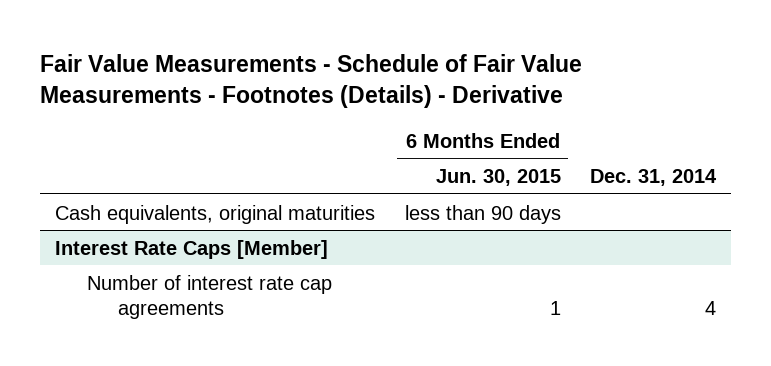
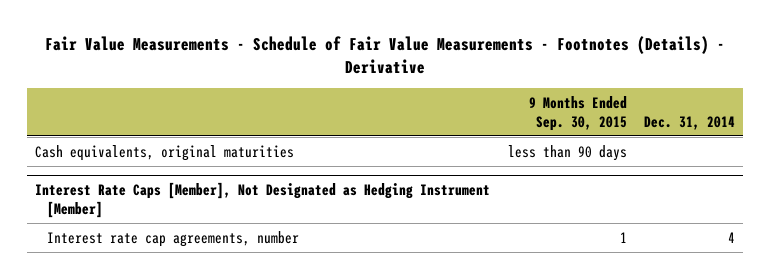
- | 6 Months Ended Jun. 30, 2015 | Dec. 31, 2014
+ | 9 Months Ended Sep. 30, 2015 | Dec. 31, 2014
- Interest Rate Caps [Member]
- Number of interest rate cap agreements | 1 | 4
+ Interest Rate Caps [Member], Not Designated as Hedging Instrument [Member]
+ Interest rate cap agreements, number | 1 | 4

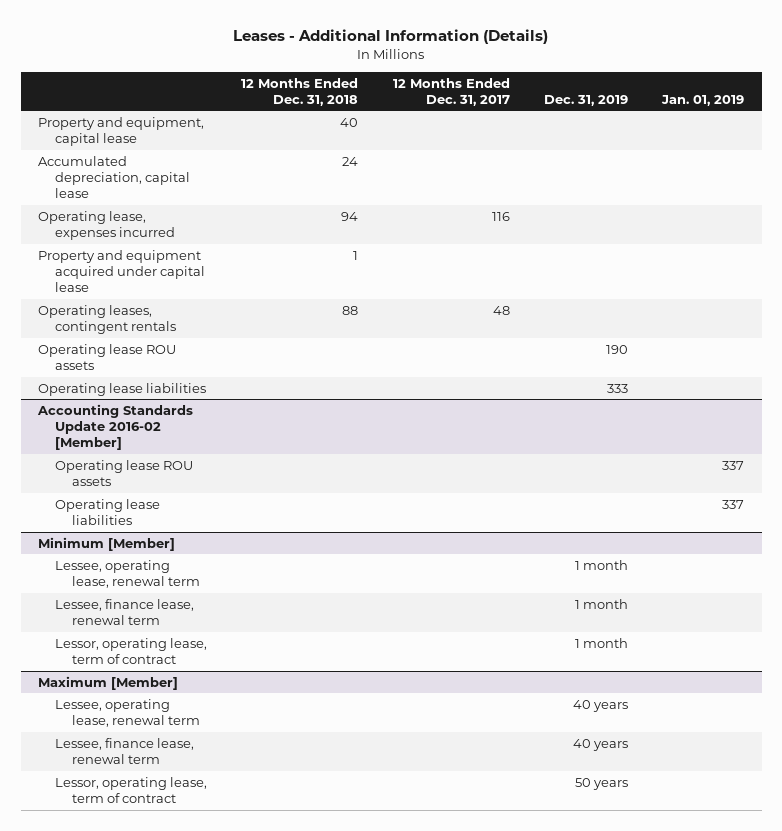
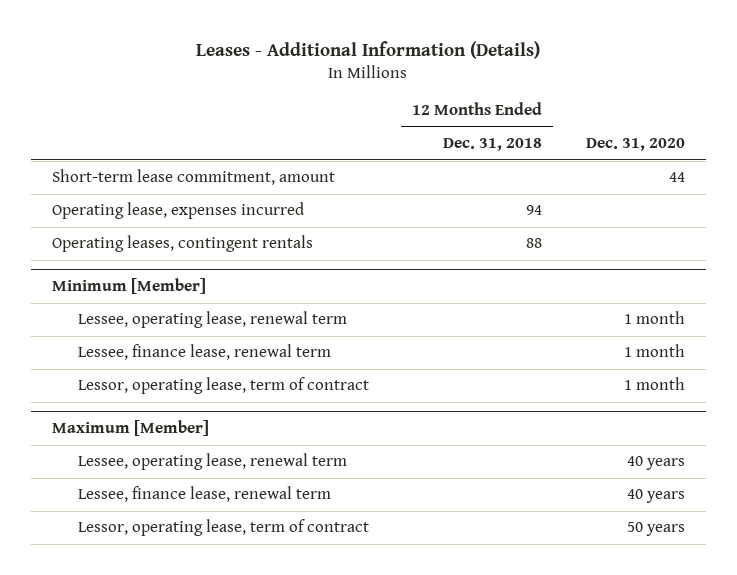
- | 12 Months Ended Dec. 31, 2018 | 12 Months Ended Dec. 31, 2017 | Dec. 31, 2019 | Jan. 01, 2019
+ | 12 Months Ended Dec. 31, 2018 | Dec. 31, 2020
- Property and equipment, capital lease | 40 | | |
- Accumulated depreciation, capital lease | 24 | | |
+ Short-term lease commitment, amount | | 44
- Property and equipment acquired under capital lease | 1 | | |
- Operating lease ROU assets | | | 190 |
- Operating lease liabilities | | | 333 |
- Accounting Standards Update 2016-02 [Member]
- Operating lease ROU assets | | | | 337
- Operating lease liabilities | | | | 337

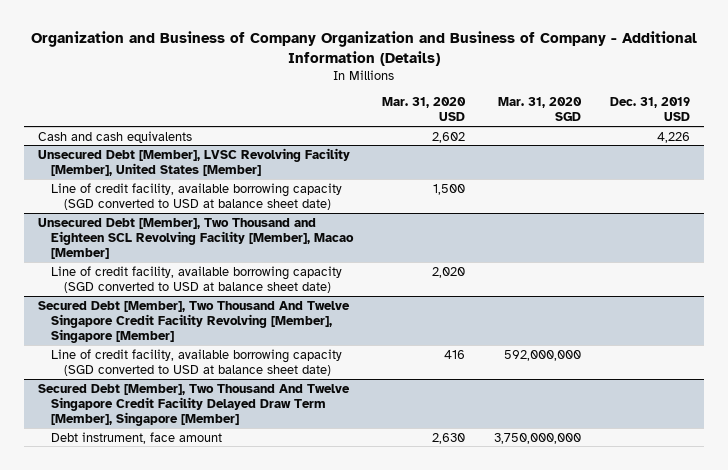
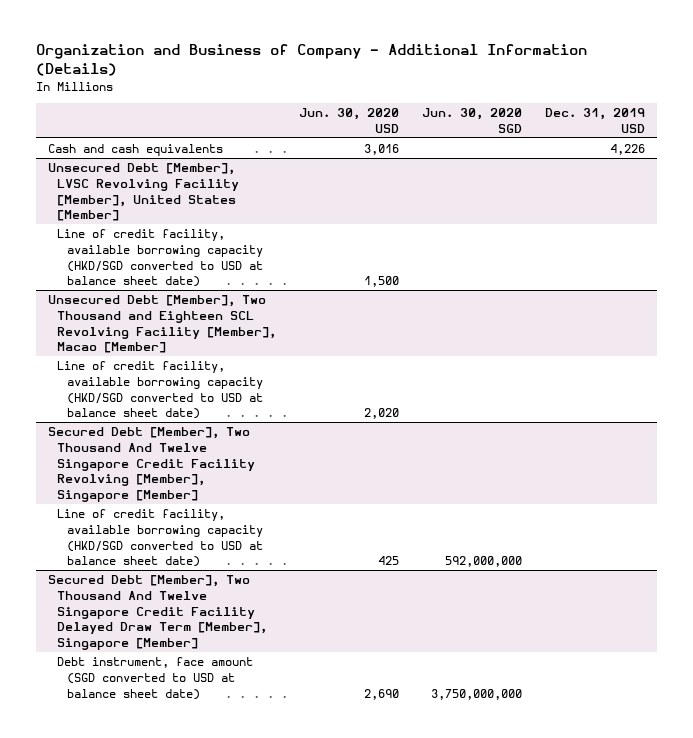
- Organization and Business of Company Organization and Business of Company - Additional Information (Details)
+ Organization and Business of Company - Additional Information (Details)
- | Mar. 31, 2020 USD | Mar. 31, 2020 SGD | Dec. 31, 2019 USD
+ | Jun. 30, 2020 USD | Jun. 30, 2020 SGD | Dec. 31, 2019 USD
@ Unsecured Debt [Member], LVSC Revolving Facility [Member], United States [Member]
- Line of credit facility, available borrowing capacity (SGD converted to USD at balance sheet date) | 1,500 | |
+ Line of credit facility, available borrowing capacity (HKD/SGD converted to USD at balance sheet date) | 1,500 | |
@ Unsecured Debt [Member], Two Thousand and Eighteen SCL Revolving Facility [Member], Macao [Member]
- Line of credit facility, available borrowing capacity (SGD converted to USD at balance sheet date) | 2,020 | |
+ Line of credit facility, available borrowing capacity (HKD/SGD converted to USD at balance sheet date) | 2,020 | |
@ Secured Debt [Member], Two Thousand And Twelve Singapore Credit Facility Revolving [Member], Singapore [Member]
- Line of credit facility, available borrowing capacity (SGD converted to USD at balance sheet date) | 416 | 592,000,000 |
+ Line of credit facility, available borrowing capacity (HKD/SGD converted to USD at balance sheet date) | 425 | 592,000,000 |
@ Secured Debt [Member], Two Thousand And Twelve Singapore Credit Facility Delayed Draw Term [Member], Singapore [Member]
- Debt instrument, face amount | 2,630 | 3,750,000,000 |
+ Debt instrument, face amount (SGD converted to USD at balance sheet date) | 2,690 | 3,750,000,000 |

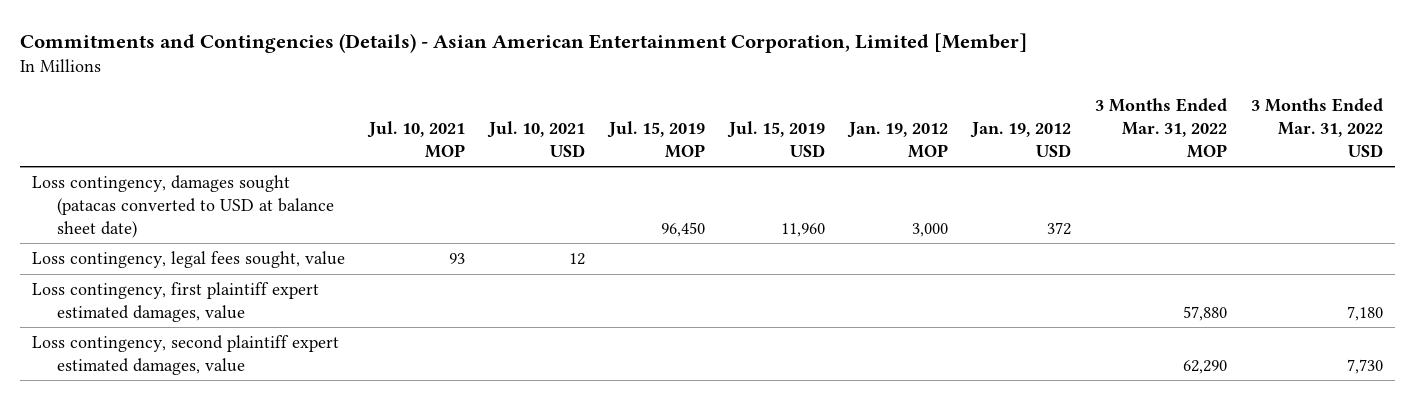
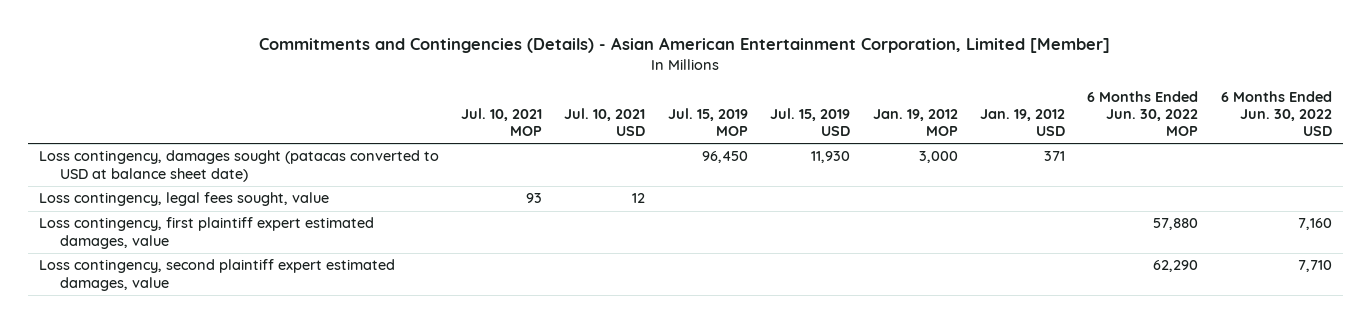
- | Jul. 10, 2021 MOP | Jul. 10, 2021 USD | Jul. 15, 2019 MOP | Jul. 15, 2019 USD | Jan. 19, 2012 MOP | Jan. 19, 2012 USD | 3 Months Ended Mar. 31, 2022 MOP | 3 Months Ended Mar. 31, 2022 USD
+ | Jul. 10, 2021 MOP | Jul. 10, 2021 USD | Jul. 15, 2019 MOP | Jul. 15, 2019 USD | Jan. 19, 2012 MOP | Jan. 19, 2012 USD | 6 Months Ended Jun. 30, 2022 MOP | 6 Months Ended Jun. 30, 2022 USD
- Loss contingency, damages sought (patacas converted to USD at balance sheet date) | | | 96,450 | 11,960 | 3,000 | 372 | |
+ Loss contingency, damages sought (patacas converted to USD at balance sheet date) | | | 96,450 | 11,930 | 3,000 | 371 | |

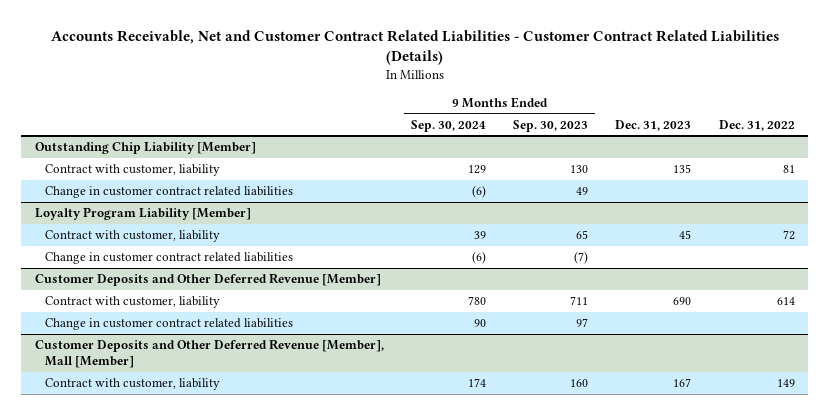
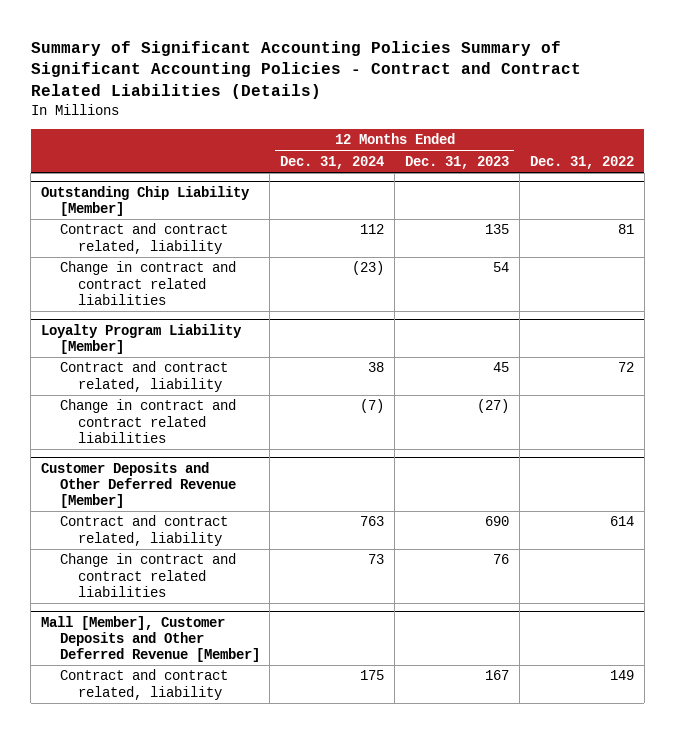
- Accounts Receivable, Net and Customer Contract Related Liabilities - Customer Contract Related Liabilities (Details)
+ Summary of Significant Accounting Policies Summary of Significant Accounting Policies - Contract and Contract Related Liabilities (Details)
- | 9 Months Ended Sep. 30, 2024 | 9 Months Ended Sep. 30, 2023 | Dec. 31, 2023 | Dec. 31, 2022
+ | 12 Months Ended Dec. 31, 2024 | 12 Months Ended Dec. 31, 2023 | Dec. 31, 2022
@ Outstanding Chip Liability [Member]
- Contract with customer, liability | 129 | 130 | 135 | 81
- Change in customer contract related liabilities | (6) | 49 | |
+ Contract and contract related, liability | 112 | 135 | 81
+ Change in contract and contract related liabilities | (23) | 54 |
@ Loyalty Program Liability [Member]
- Contract with customer, liability | 39 | 65 | 45 | 72
- Change in customer contract related liabilities | (6) | (7) | |
+ Contract and contract related, liability | 38 | 45 | 72
+ Change in contract and contract related liabilities | (7) | (27) |
@ Customer Deposits and Other Deferred Revenue [Member]
- Contract with customer, liability | 780 | 711 | 690 | 614
- Change in customer contract related liabilities | 90 | 97 | |
- Customer Deposits and Other Deferred Revenue [Member], Mall [Member]
- Contract with customer, liability | 174 | 160 | 167 | 149
@ Customer Deposits and Other Deferred Revenue [Member]
+ Contract and contract related, liability | 763 | 690 | 614
+ Change in contract and contract related liabilities | 73 | 76 |
+ Mall [Member], Customer Deposits and Other Deferred Revenue [Member]
+ Contract and contract related, liability | 175 | 167 | 149

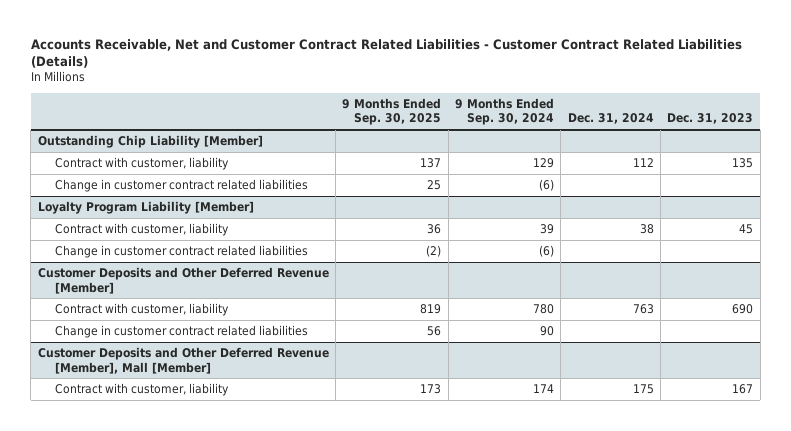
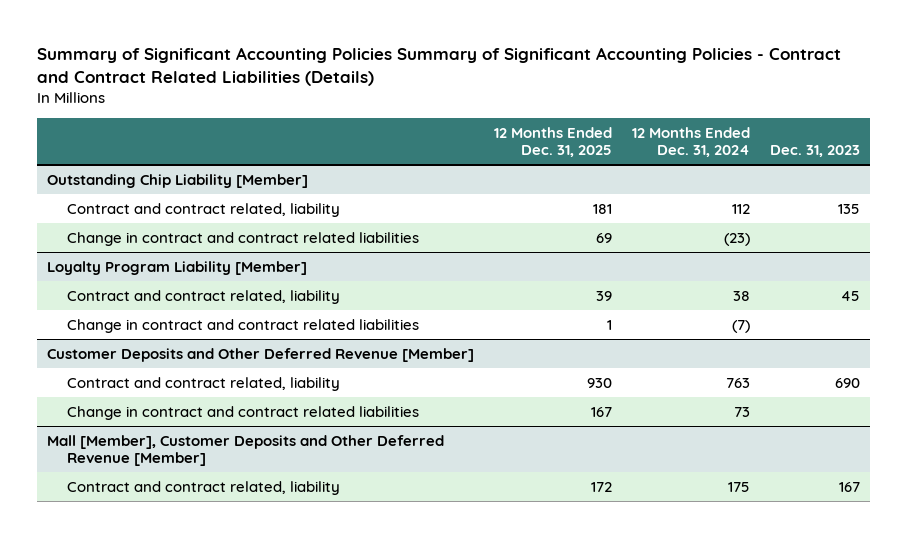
- Accounts Receivable, Net and Customer Contract Related Liabilities - Customer Contract Related Liabilities (Details)
+ Summary of Significant Accounting Policies Summary of Significant Accounting Policies - Contract and Contract Related Liabilities (Details)
- | 9 Months Ended Sep. 30, 2025 | 9 Months Ended Sep. 30, 2024 | Dec. 31, 2024 | Dec. 31, 2023
+ | 12 Months Ended Dec. 31, 2025 | 12 Months Ended Dec. 31, 2024 | Dec. 31, 2023
@ Outstanding Chip Liability [Member]
- Contract with customer, liability | 137 | 129 | 112 | 135
- Change in customer contract related liabilities | 25 | (6) | |
+ Contract and contract related, liability | 181 | 112 | 135
+ Change in contract and contract related liabilities | 69 | (23) |
@ Loyalty Program Liability [Member]
- Contract with customer, liability | 36 | 39 | 38 | 45
- Change in customer contract related liabilities | (2) | (6) | |
+ Contract and contract related, liability | 39 | 38 | 45
+ Change in contract and contract related liabilities | 1 | (7) |
@ Customer Deposits and Other Deferred Revenue [Member]
- Contract with customer, liability | 819 | 780 | 763 | 690
- Change in customer contract related liabilities | 56 | 90 | |
- Customer Deposits and Other Deferred Revenue [Member], Mall [Member]
- Contract with customer, liability | 173 | 174 | 175 | 167
@ Customer Deposits and Other Deferred Revenue [Member]
+ Contract and contract related, liability | 930 | 763 | 690
+ Change in contract and contract related liabilities | 167 | 73 |
+ Mall [Member], Customer Deposits and Other Deferred Revenue [Member]
+ Contract and contract related, liability | 172 | 175 | 167

